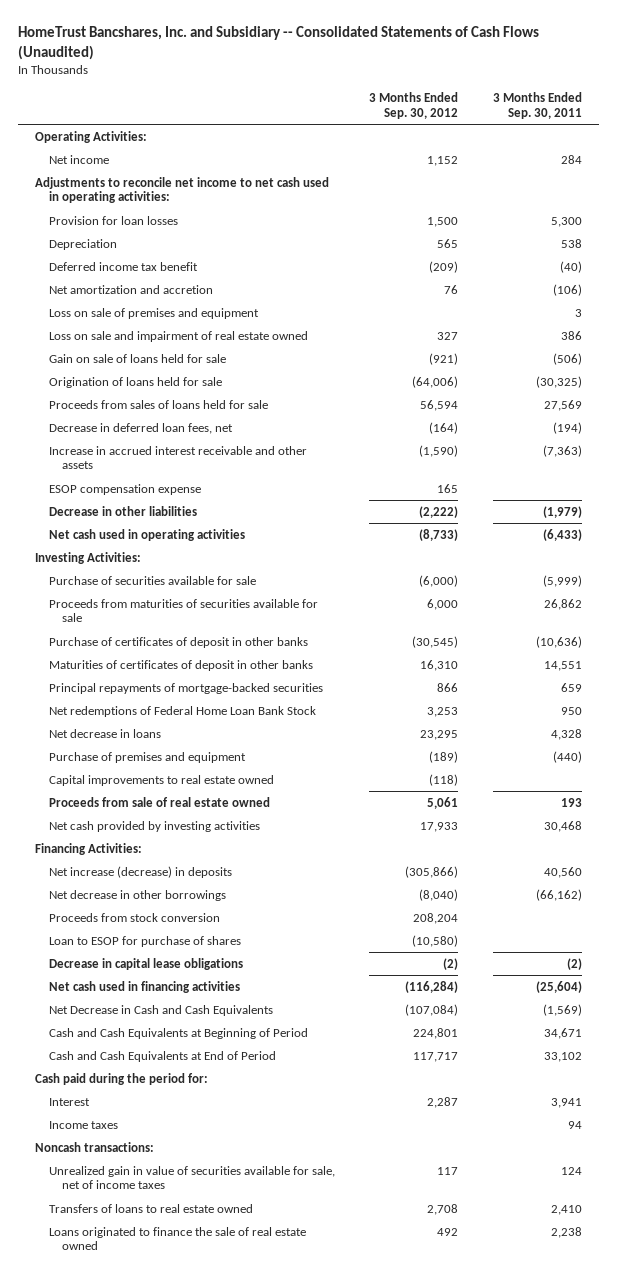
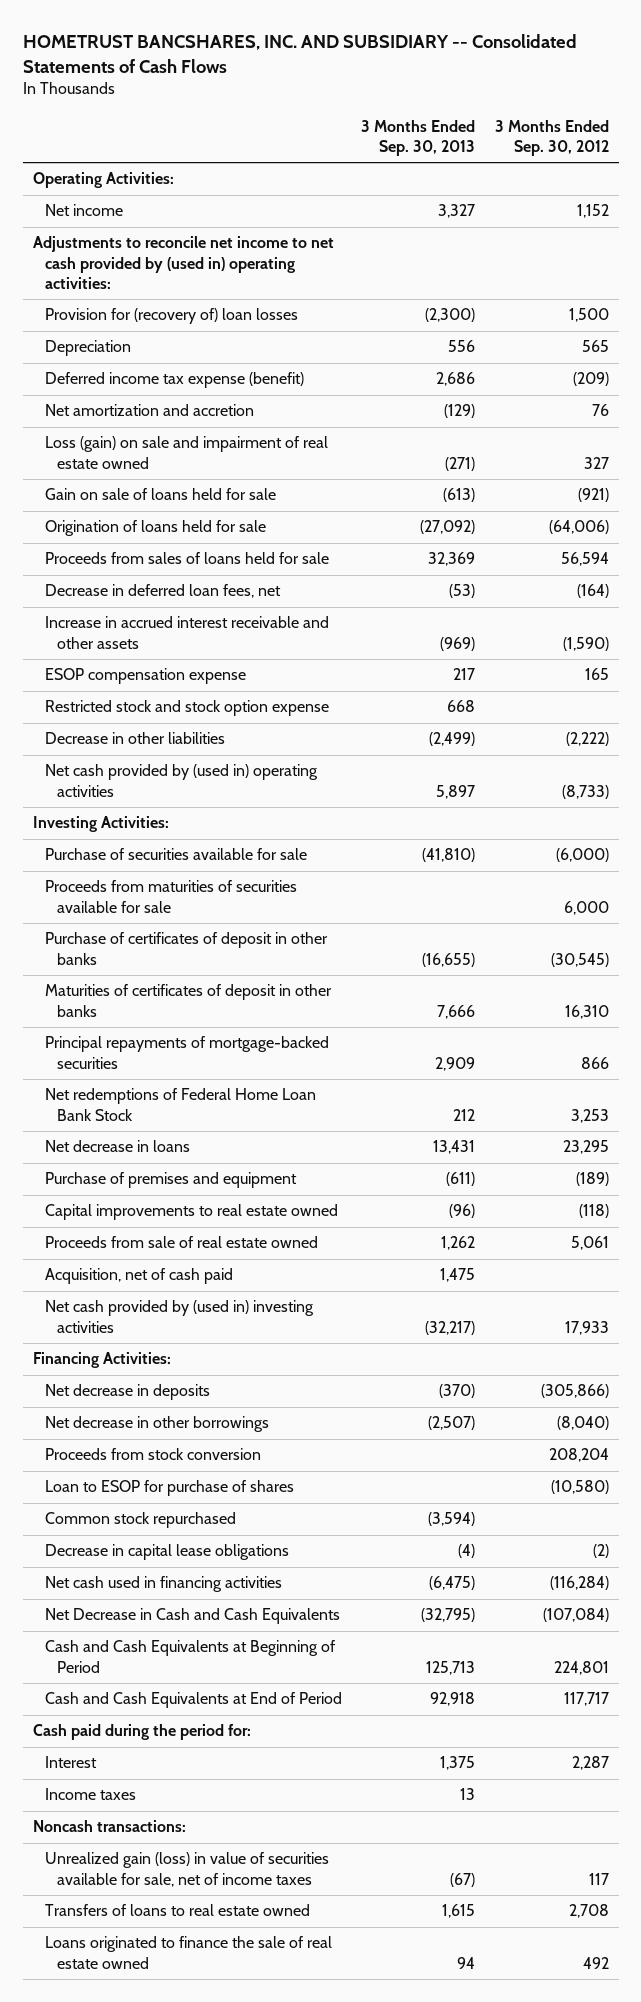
- HomeTrust Bancshares, Inc. and Subsidiary -- Consolidated Statements of Cash Flows (Unaudited)
+ HOMETRUST BANCSHARES, INC. AND SUBSIDIARY -- Consolidated Statements of Cash Flows
- | 3 Months Ended Sep. 30, 2012 | 3 Months Ended Sep. 30, 2011
+ | 3 Months Ended Sep. 30, 2013 | 3 Months Ended Sep. 30, 2012
- Adjustments to reconcile net income to net cash used in operating activities:
- Provision for loan losses | 1,500 | 5,300
+ Adjustments to reconcile net income to net cash provided by (used in) operating activities:
+ Provision for (recovery of) loan losses | (2,300) | 1,500
- Deferred income tax benefit | (209) | (40)
+ Deferred income tax expense (benefit) | 2,686 | (209)
- Loss on sale of premises and equipment | | 3
- Loss on sale and impairment of real estate owned | 327 | 386
+ Loss (gain) on sale and impairment of real estate owned | (271) | 327
+ Restricted stock and stock option expense | 668 |
- Net cash used in operating activities | (8,733) | (6,433)
+ Net cash provided by (used in) operating activities | 5,897 | (8,733)
- Net cash provided by investing activities | 17,933 | 30,468
+ Acquisition, net of cash paid | 1,475 |
+ Net cash provided by (used in) investing activities | (32,217) | 17,933
- Net increase (decrease) in deposits | (305,866) | 40,560
+ Net decrease in deposits | (370) | (305,866)
+ Common stock repurchased | (3,594) |
- Unrealized gain in value of securities available for sale, net of income taxes | 117 | 124
+ Unrealized gain (loss) in value of securities available for sale, net of income taxes | (67) | 117

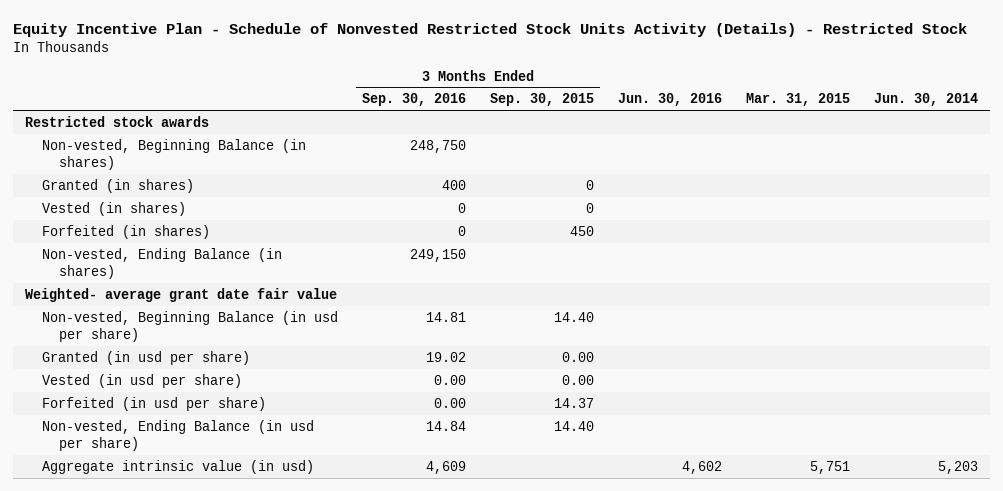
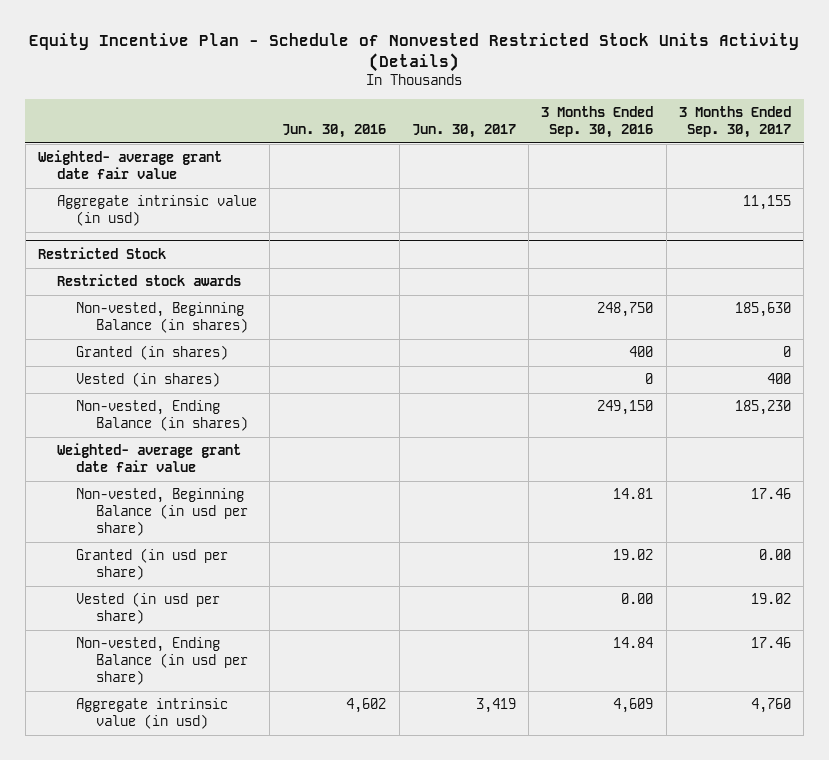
- Equity Incentive Plan - Schedule of Nonvested Restricted Stock Units Activity (Details) - Restricted Stock
+ Equity Incentive Plan - Schedule of Nonvested Restricted Stock Units Activity (Details)
- | 3 Months Ended Sep. 30, 2016 | 3 Months Ended Sep. 30, 2015 | Jun. 30, 2016 | Mar. 31, 2015 | Jun. 30, 2014
+ | Jun. 30, 2016 | Jun. 30, 2017 | 3 Months Ended Sep. 30, 2016 | 3 Months Ended Sep. 30, 2017
+ Weighted- average grant date fair value
+ Aggregate intrinsic value (in usd) | | | | 11,155
+ Restricted Stock
- Forfeited (in shares) | 0 | 450 | | |
- Forfeited (in usd per share) | 0.00 | 14.37 | | |

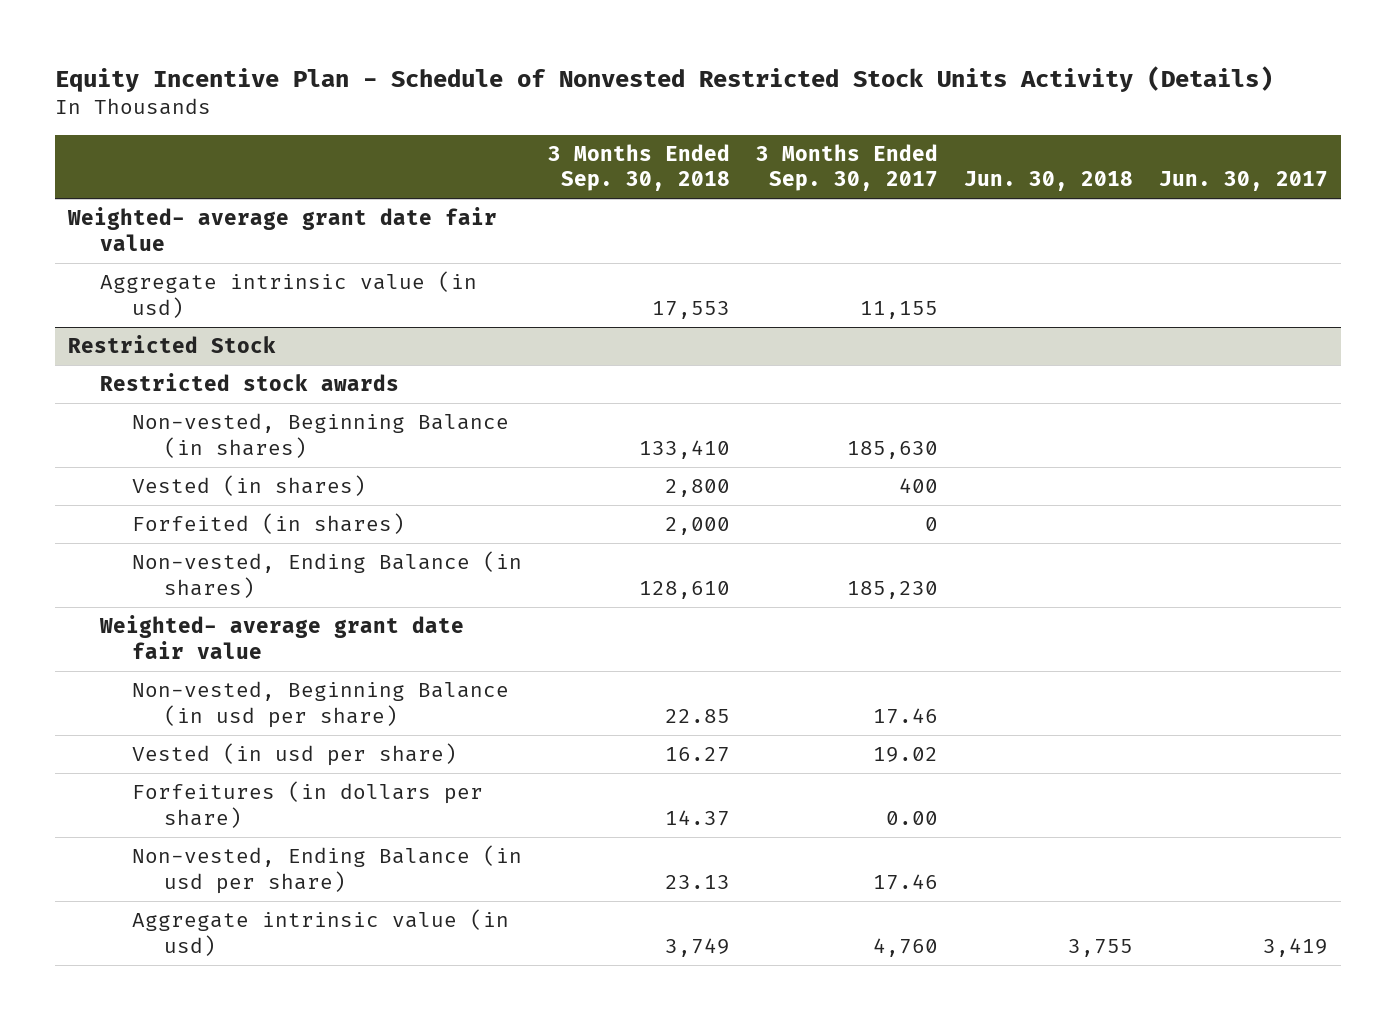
- | Jun. 30, 2016 | Jun. 30, 2017 | 3 Months Ended Sep. 30, 2016 | 3 Months Ended Sep. 30, 2017
+ | 3 Months Ended Sep. 30, 2018 | 3 Months Ended Sep. 30, 2017 | Jun. 30, 2018 | Jun. 30, 2017
@ Restricted Stock
- Granted (in shares) | | | 400 | 0
+ Forfeited (in shares) | 2,000 | 0 | |
- Granted (in usd per share) | | | 19.02 | 0.00
+ Forfeitures (in dollars per share) | 14.37 | 0.00 | |

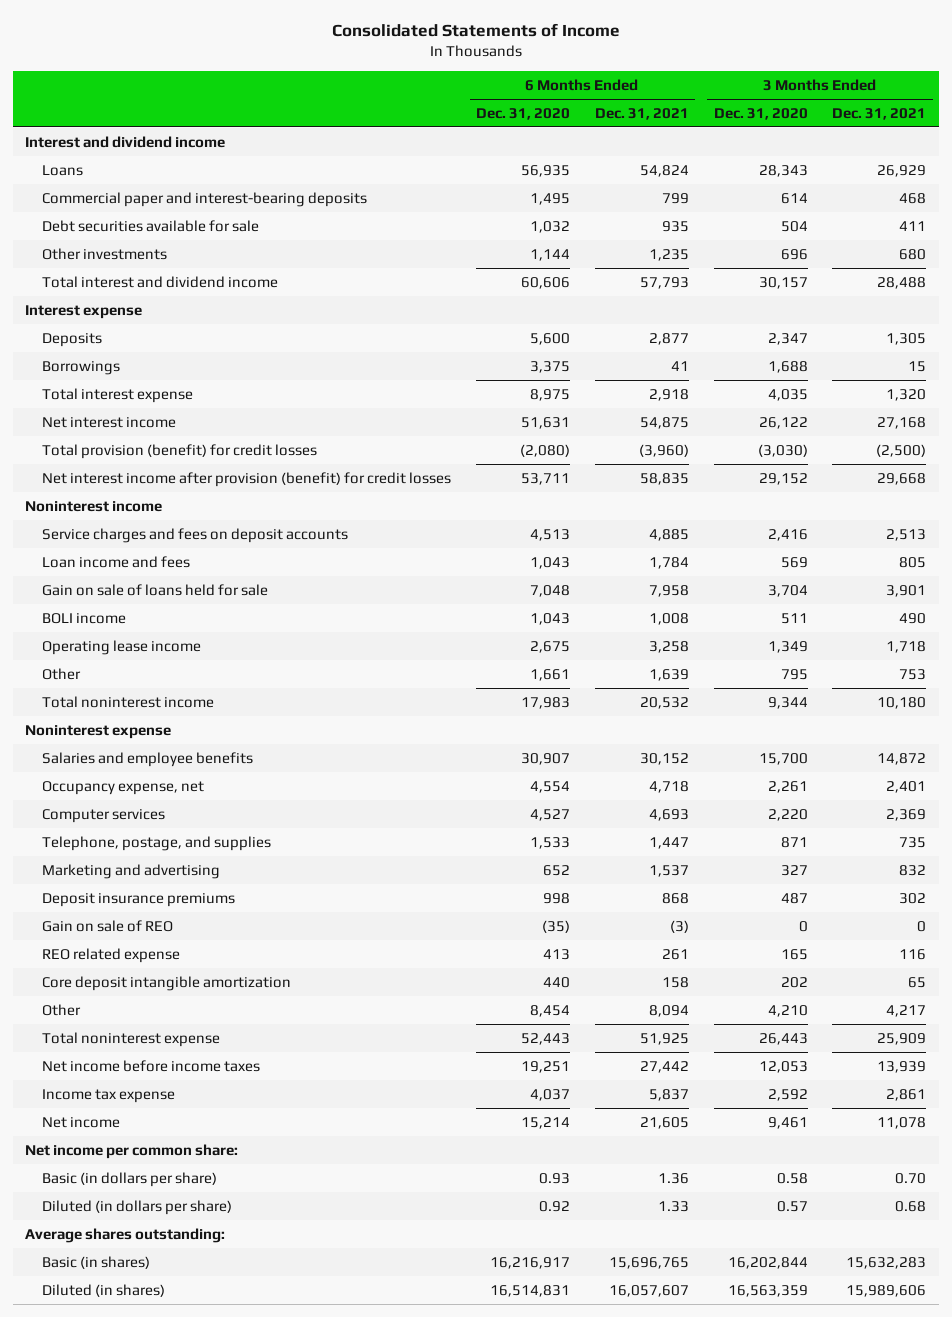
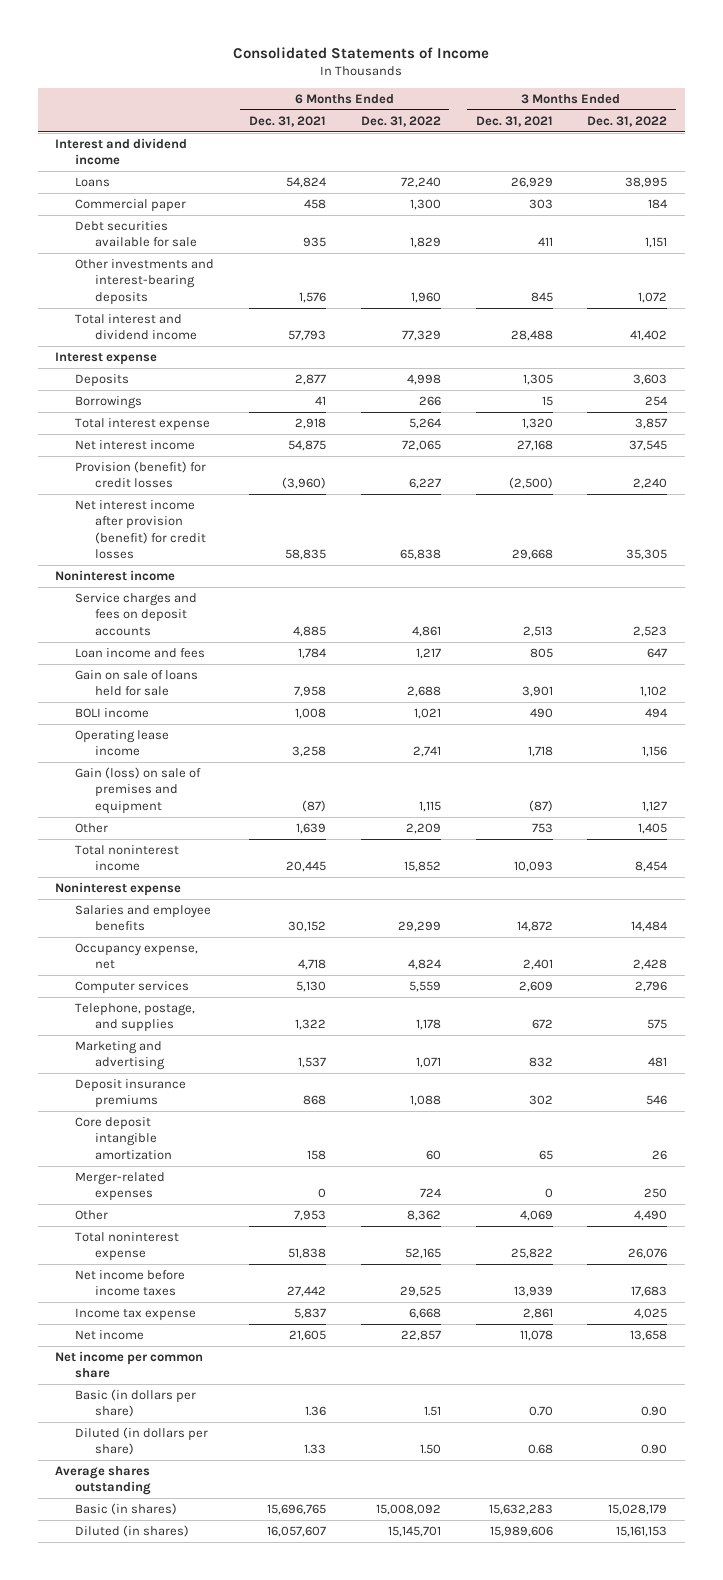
- | 6 Months Ended Dec. 31, 2020 | 6 Months Ended Dec. 31, 2021 | 3 Months Ended Dec. 31, 2020 | 3 Months Ended Dec. 31, 2021
+ | 6 Months Ended Dec. 31, 2021 | 6 Months Ended Dec. 31, 2022 | 3 Months Ended Dec. 31, 2021 | 3 Months Ended Dec. 31, 2022
- Commercial paper and interest-bearing deposits | 1,495 | 799 | 614 | 468
+ Commercial paper | 458 | 1,300 | 303 | 184
- Other investments | 1,144 | 1,235 | 696 | 680
+ Other investments and interest-bearing deposits | 1,576 | 1,960 | 845 | 1,072
- Total provision (benefit) for credit losses | (2,080) | (3,960) | (3,030) | (2,500)
+ Provision (benefit) for credit losses | (3,960) | 6,227 | (2,500) | 2,240
+ Gain (loss) on sale of premises and equipment | (87) | 1,115 | (87) | 1,127
- Total noninterest income | 17,983 | 20,532 | 9,344 | 10,180
+ Total noninterest income | 20,445 | 15,852 | 10,093 | 8,454
- Computer services | 4,527 | 4,693 | 2,220 | 2,369
- Telephone, postage, and supplies | 1,533 | 1,447 | 871 | 735
+ Computer services | 5,130 | 5,559 | 2,609 | 2,796
+ Telephone, postage, and supplies | 1,322 | 1,178 | 672 | 575
- Gain on sale of REO | (35) | (3) | 0 | 0
- REO related expense | 413 | 261 | 165 | 116
- Other | 8,454 | 8,094 | 4,210 | 4,217
- Total noninterest expense | 52,443 | 51,925 | 26,443 | 25,909
+ Merger-related expenses | 0 | 724 | 0 | 250
+ Other | 7,953 | 8,362 | 4,069 | 4,490
+ Total noninterest expense | 51,838 | 52,165 | 25,822 | 26,076
- Net income per common share:
+ Net income per common share
- Average shares outstanding:
+ Average shares outstanding

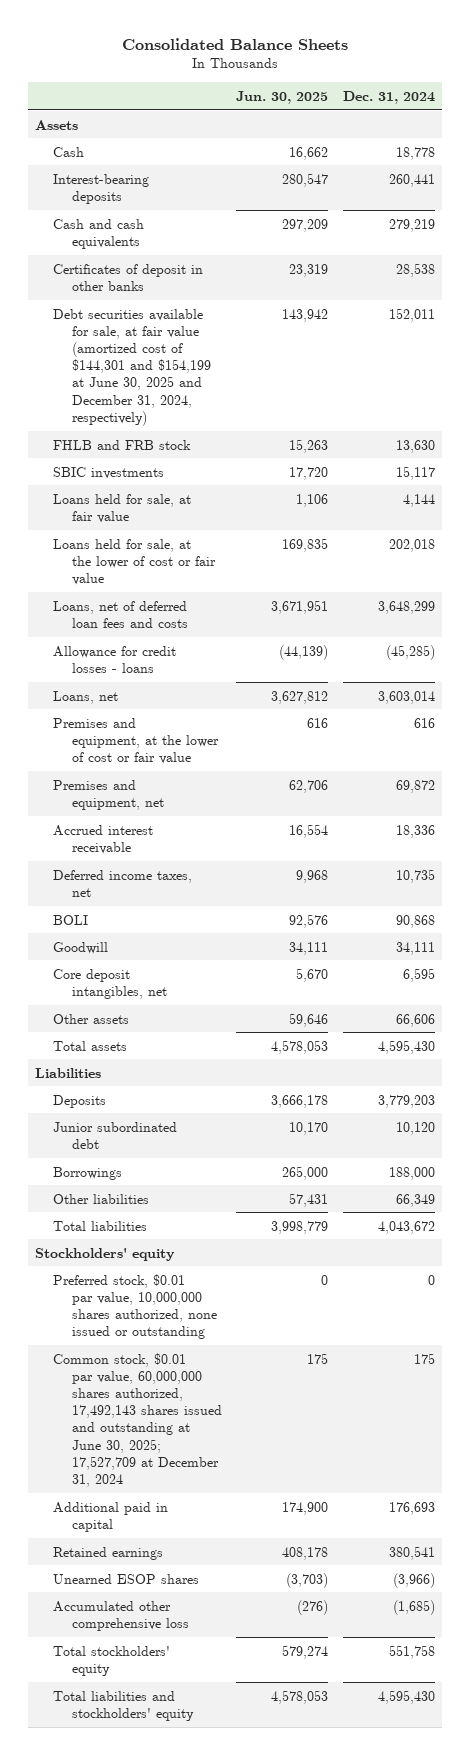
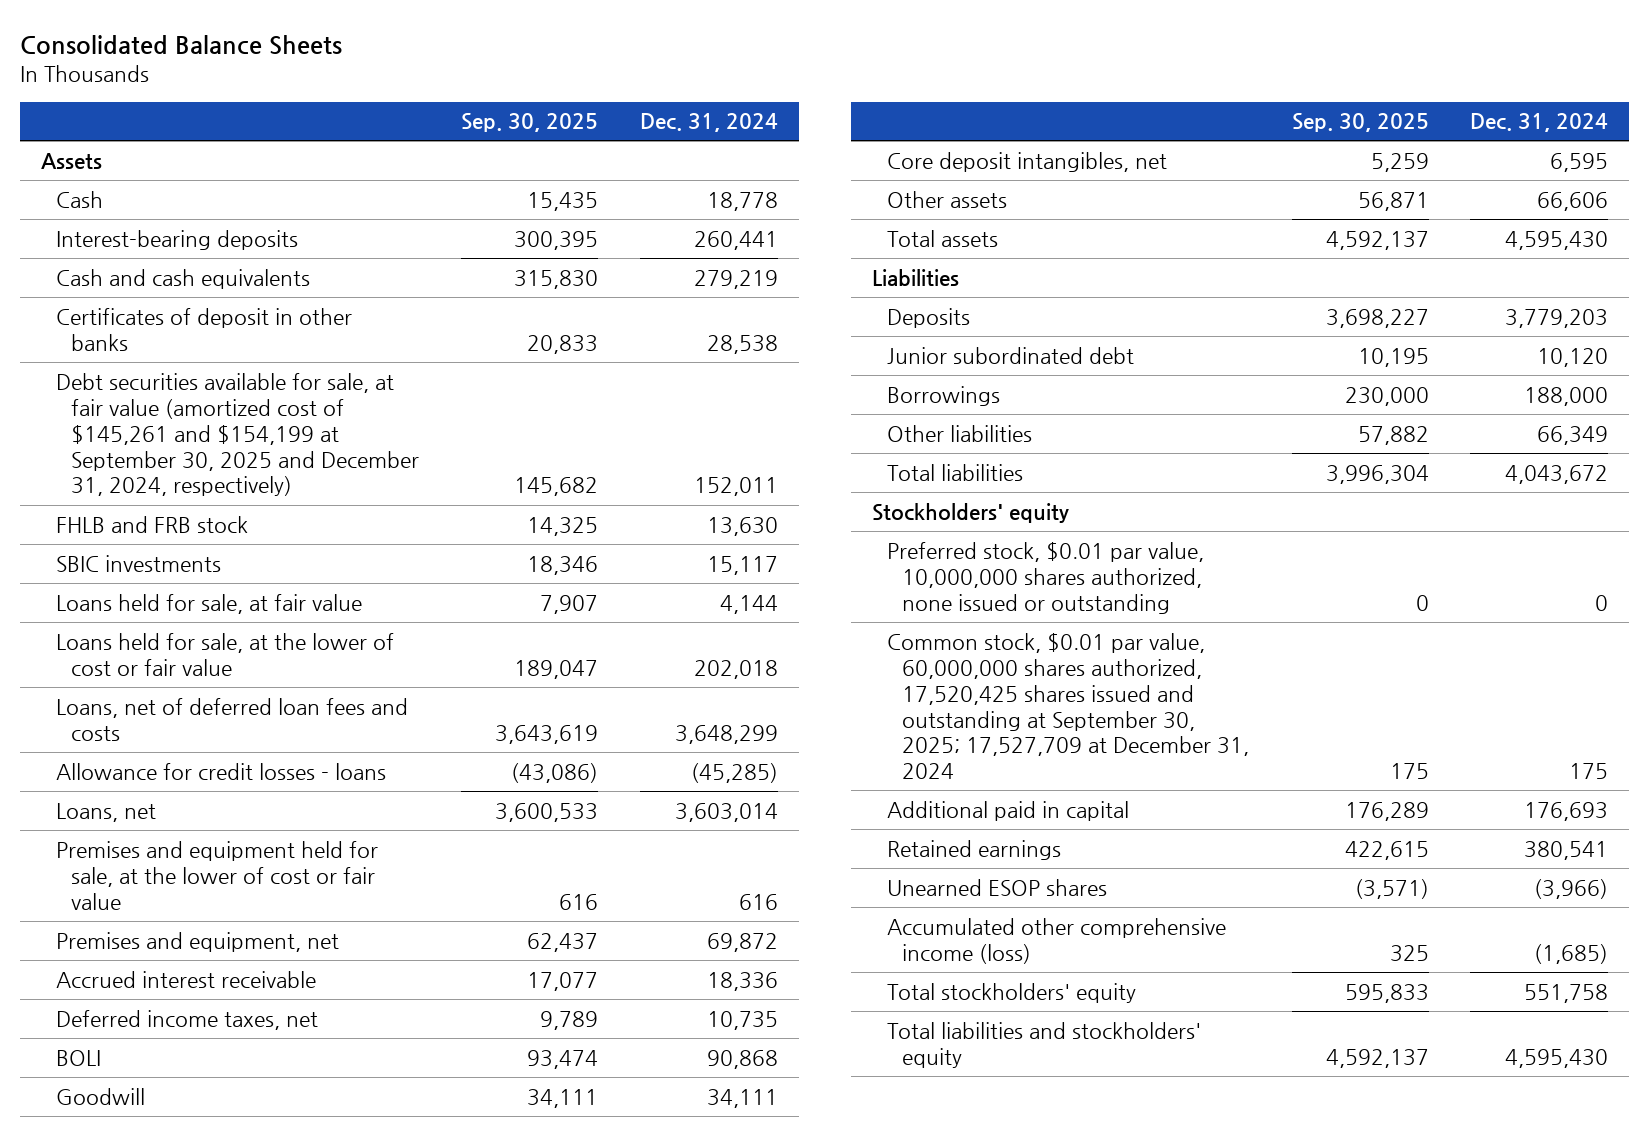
- | Jun. 30, 2025 | Dec. 31, 2024
+ | Sep. 30, 2025 | Dec. 31, 2024
- Debt securities available for sale, at fair value (amortized cost of $144,301 and $154,199 at June 30, 2025 and December 31, 2024, respectively) | 143,942 | 152,011
+ Debt securities available for sale, at fair value (amortized cost of $145,261 and $154,199 at September 30, 2025 and December 31, 2024, respectively) | 145,682 | 152,011
- Premises and equipment, at the lower of cost or fair value | 616 | 616
+ Premises and equipment held for sale, at the lower of cost or fair value | 616 | 616
- Common stock, $0.01 par value, 60,000,000 shares authorized, 17,492,143 shares issued and outstanding at June 30, 2025; 17,527,709 at December 31, 2024 | 175 | 175
+ Common stock, $0.01 par value, 60,000,000 shares authorized, 17,520,425 shares issued and outstanding at September 30, 2025; 17,527,709 at December 31, 2024 | 175 | 175
- Accumulated other comprehensive loss | (276) | (1,685)
+ Accumulated other comprehensive income (loss) | 325 | (1,685)

